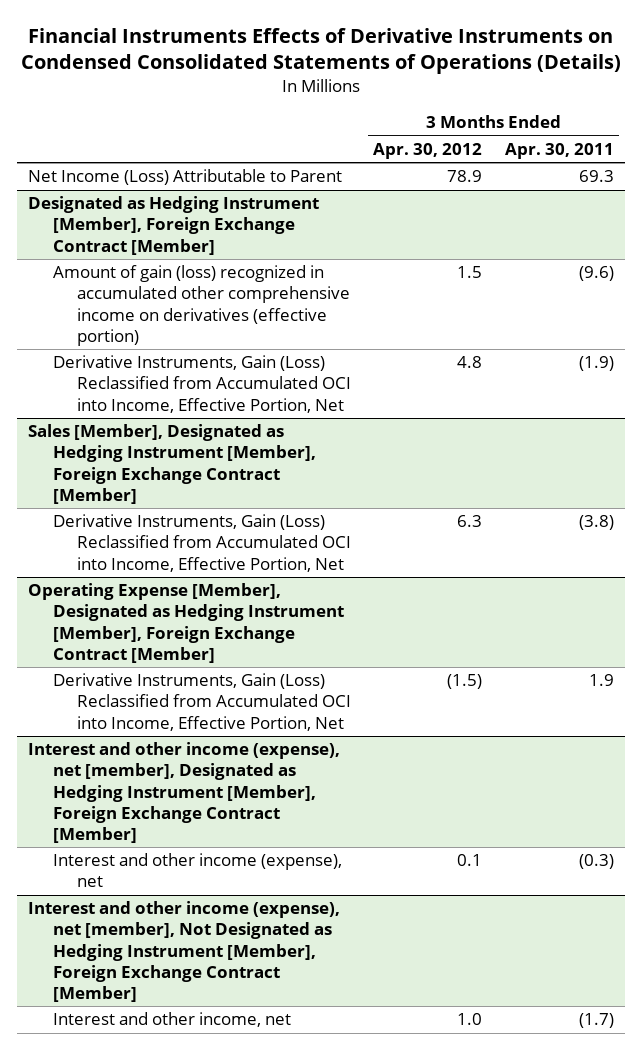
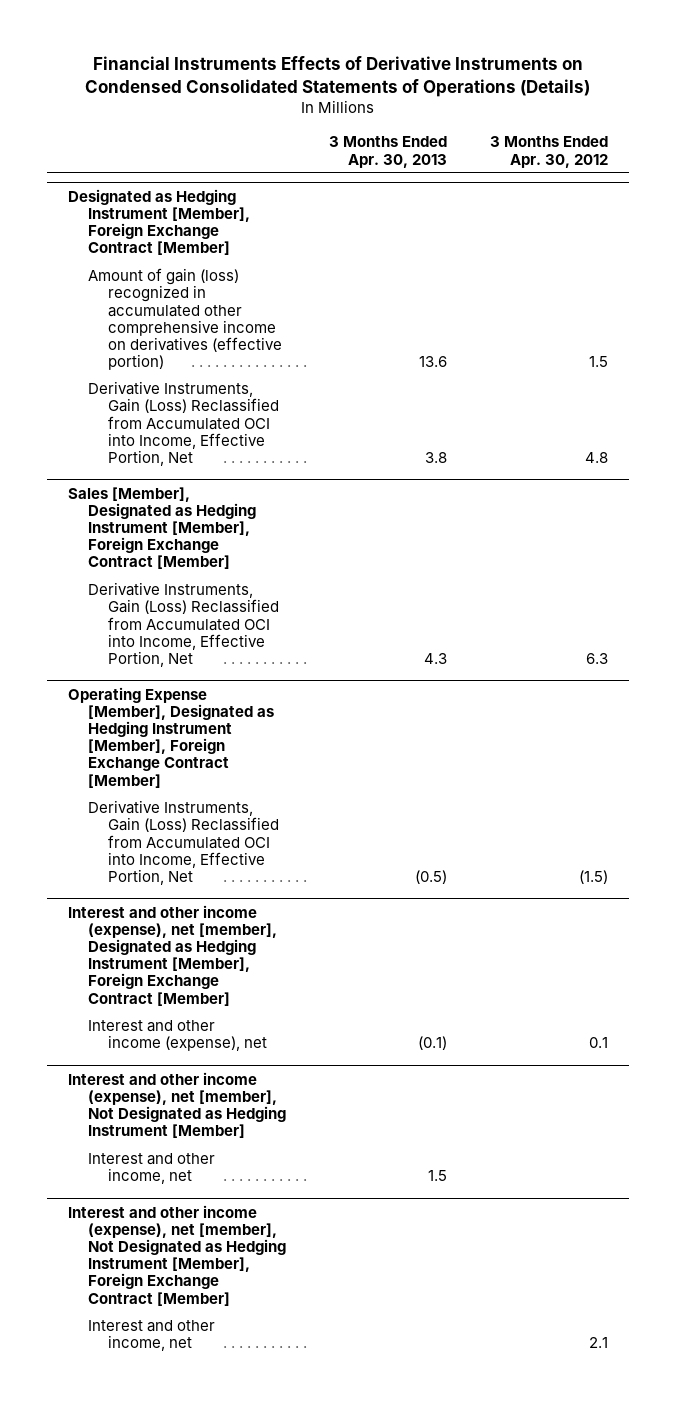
- | 3 Months Ended Apr. 30, 2012 | 3 Months Ended Apr. 30, 2011
+ | 3 Months Ended Apr. 30, 2013 | 3 Months Ended Apr. 30, 2012
- Net Income (Loss) Attributable to Parent | 78.9 | 69.3
+ Interest and other income (expense), net [member], Not Designated as Hedging Instrument [Member]
+ Interest and other income, net | 1.5 |
@ Interest and other income (expense), net [member], Not Designated as Hedging Instrument [Member], Foreign Exchange Contract [Member]
- Interest and other income, net | 1.0 | (1.7)
+ Interest and other income, net | | 2.1

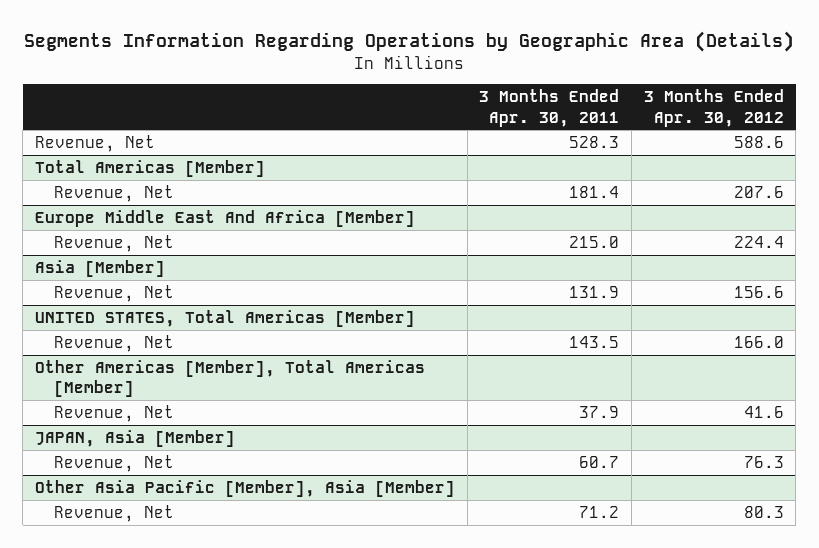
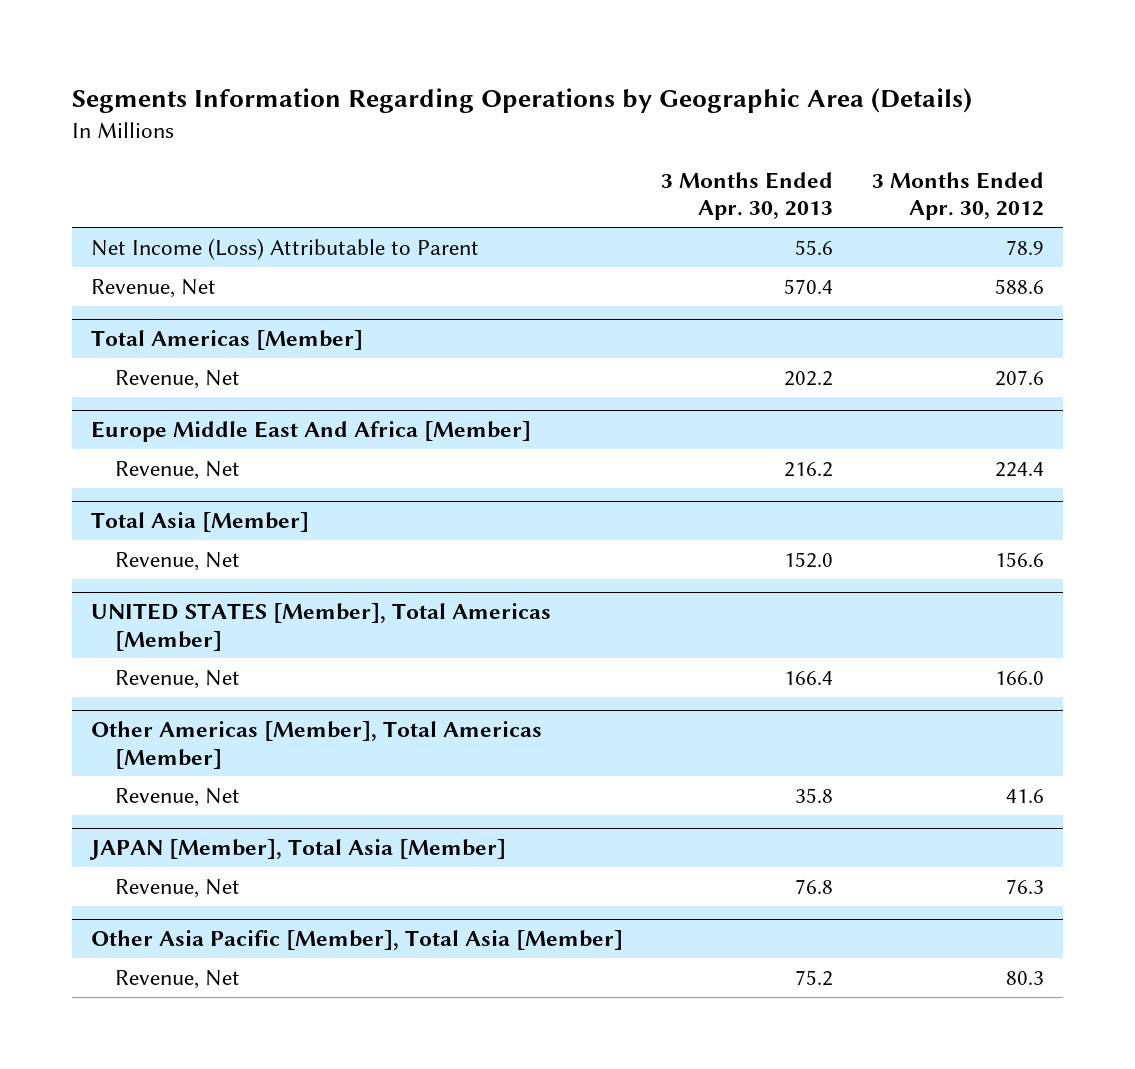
- | 3 Months Ended Apr. 30, 2011 | 3 Months Ended Apr. 30, 2012
+ | 3 Months Ended Apr. 30, 2013 | 3 Months Ended Apr. 30, 2012
+ Net Income (Loss) Attributable to Parent | 55.6 | 78.9
- Asia [Member]
+ Total Asia [Member]
- UNITED STATES, Total Americas [Member]
+ UNITED STATES [Member], Total Americas [Member]
- JAPAN, Asia [Member]
+ JAPAN [Member], Total Asia [Member]
- Other Asia Pacific [Member], Asia [Member]
+ Other Asia Pacific [Member], Total Asia [Member]

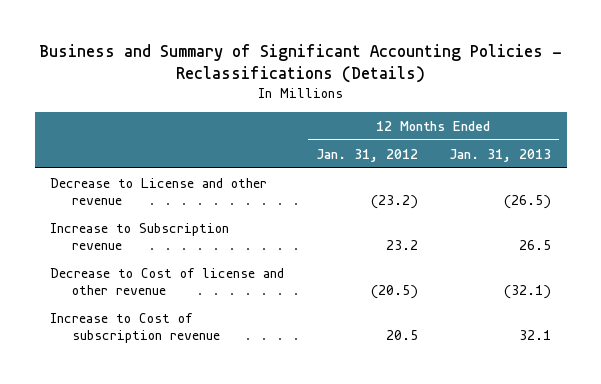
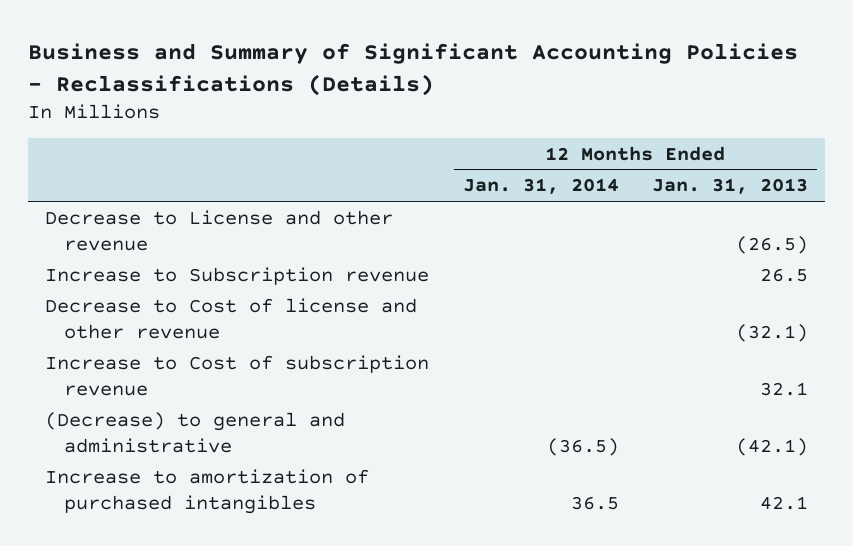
- | 12 Months Ended Jan. 31, 2012 | 12 Months Ended Jan. 31, 2013
+ | 12 Months Ended Jan. 31, 2014 | 12 Months Ended Jan. 31, 2013
+ (Decrease) to general and administrative | (36.5) | (42.1)
+ Increase to amortization of purchased intangibles | 36.5 | 42.1

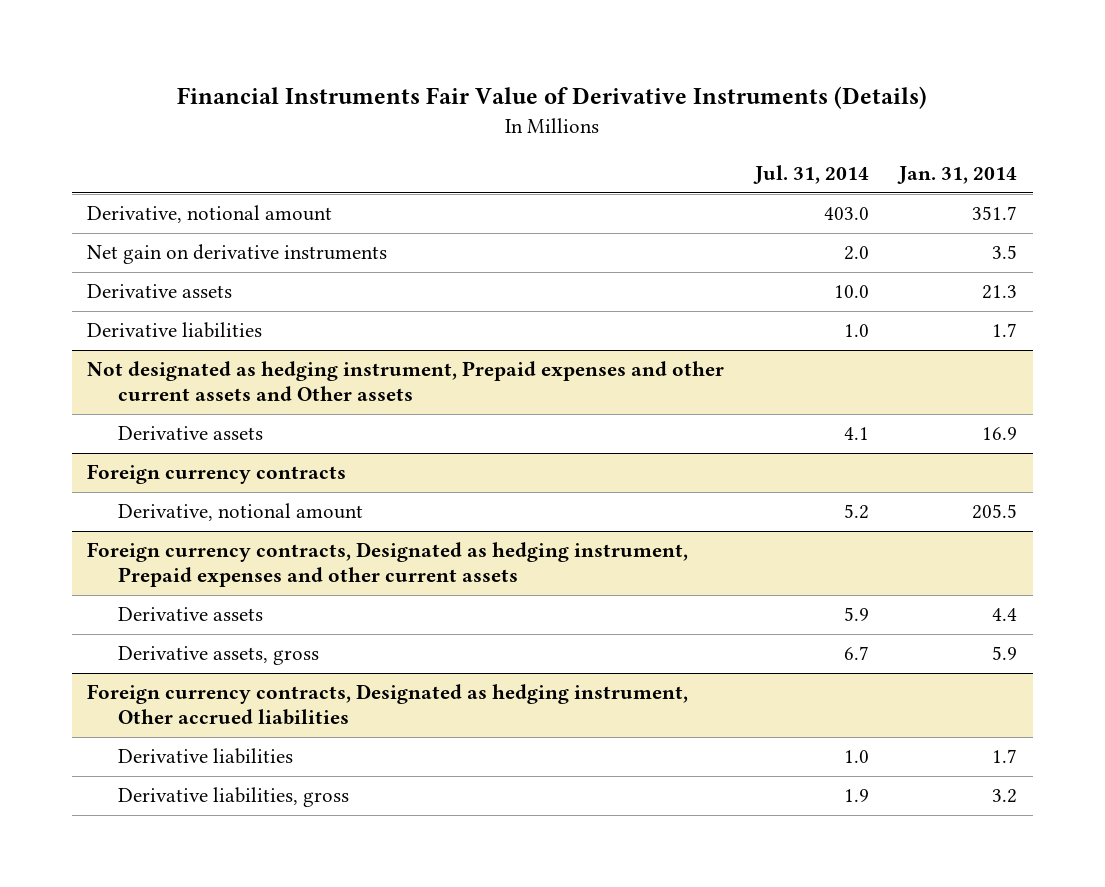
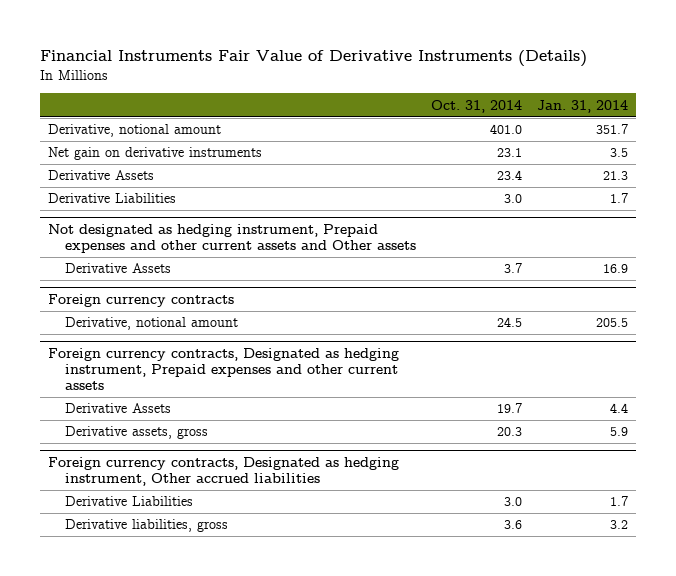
- | Jul. 31, 2014 | Jan. 31, 2014
+ | Oct. 31, 2014 | Jan. 31, 2014
- Derivative assets | 10.0 | 21.3
- Derivative liabilities | 1.0 | 1.7
+ Derivative Assets | 23.4 | 21.3
+ Derivative Liabilities | 3.0 | 1.7
@ Not designated as hedging instrument, Prepaid expenses and other current assets and Other assets
- Derivative assets | 4.1 | 16.9
+ Derivative Assets | 3.7 | 16.9
@ Foreign currency contracts, Designated as hedging instrument, Prepaid expenses and other current assets
- Derivative assets | 5.9 | 4.4
+ Derivative Assets | 19.7 | 4.4
@ Foreign currency contracts, Designated as hedging instrument, Other accrued liabilities
- Derivative liabilities | 1.0 | 1.7
+ Derivative Liabilities | 3.0 | 1.7

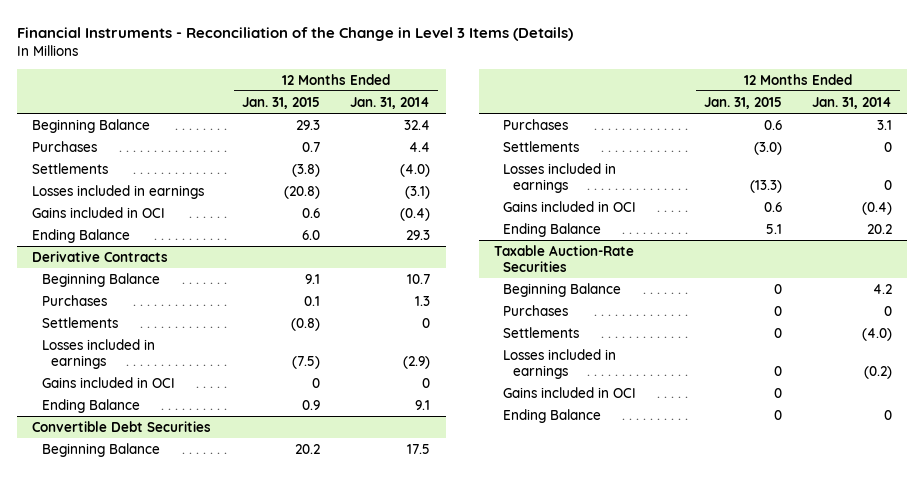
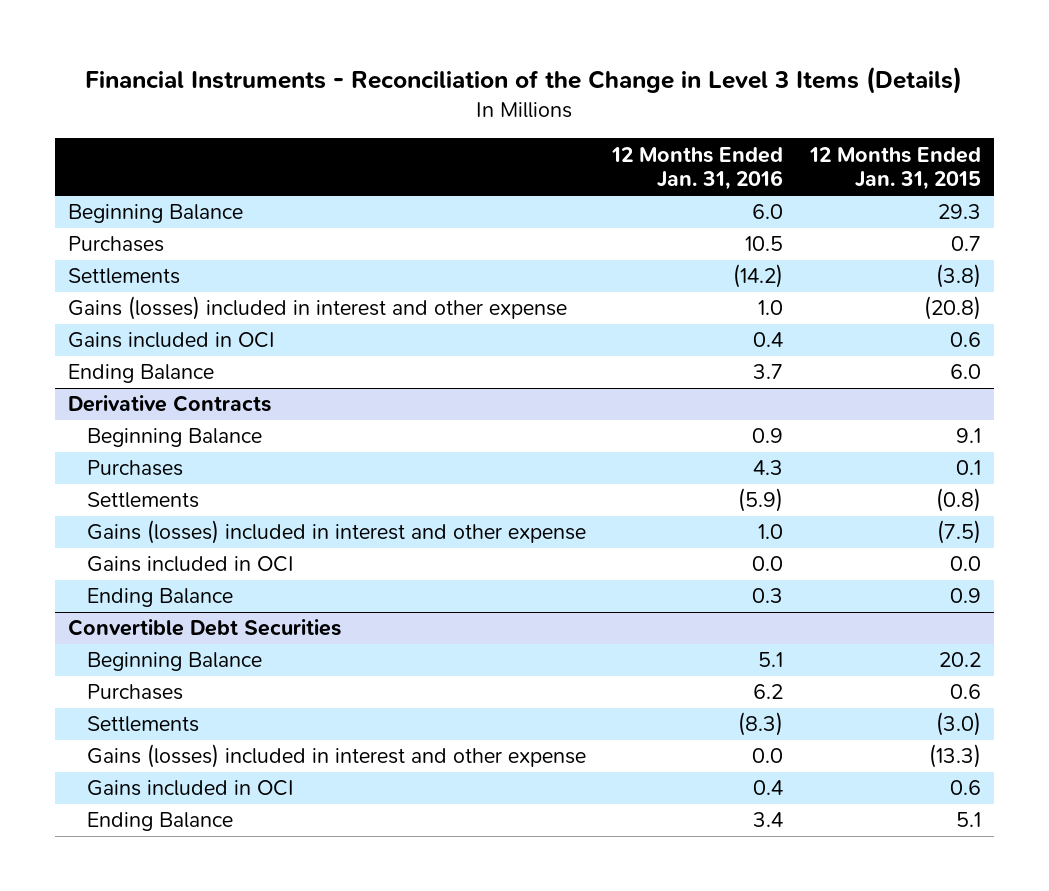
- | 12 Months Ended Jan. 31, 2015 | 12 Months Ended Jan. 31, 2014
+ | 12 Months Ended Jan. 31, 2016 | 12 Months Ended Jan. 31, 2015
- Losses included in earnings | (20.8) | (3.1)
+ Gains (losses) included in interest and other expense | 1.0 | (20.8)
@ Derivative Contracts
- Losses included in earnings | (7.5) | (2.9)
- Gains included in OCI | 0 | 0
+ Gains (losses) included in interest and other expense | 1.0 | (7.5)
+ Gains included in OCI | 0.0 | 0.0
@ Convertible Debt Securities
- Losses included in earnings | (13.3) | 0
+ Gains (losses) included in interest and other expense | 0.0 | (13.3)
- Taxable Auction-Rate Securities
- Beginning Balance | 0 | 4.2
- Purchases | 0 | 0
- Settlements | 0 | (4.0)
- Losses included in earnings | 0 | (0.2)
- Gains included in OCI | 0 |
- Ending Balance | 0 | 0

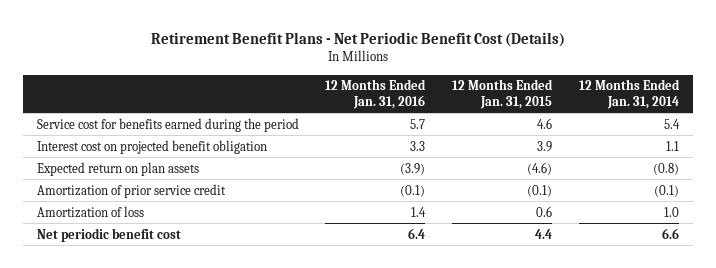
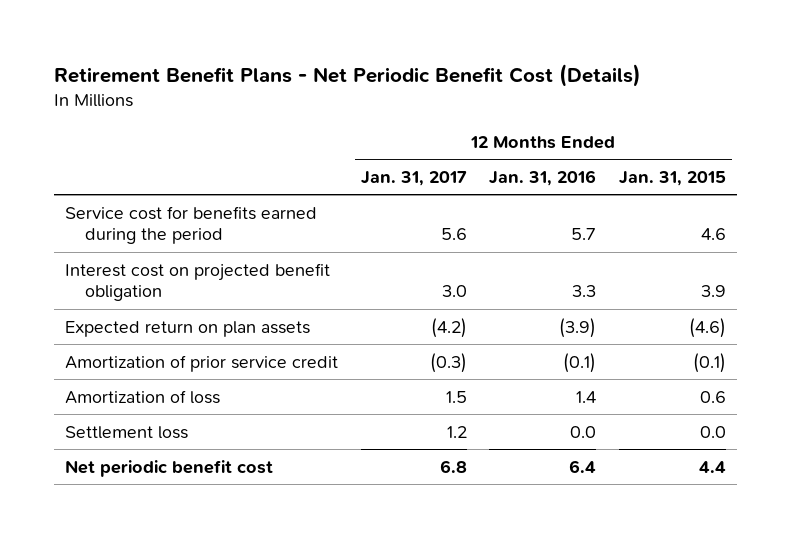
- | 12 Months Ended Jan. 31, 2016 | 12 Months Ended Jan. 31, 2015 | 12 Months Ended Jan. 31, 2014
+ | 12 Months Ended Jan. 31, 2017 | 12 Months Ended Jan. 31, 2016 | 12 Months Ended Jan. 31, 2015
+ Settlement loss | 1.2 | 0.0 | 0.0

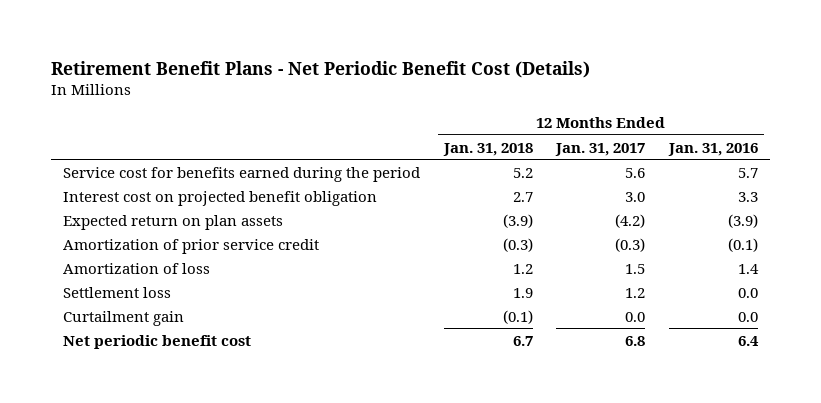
- | 12 Months Ended Jan. 31, 2017 | 12 Months Ended Jan. 31, 2016 | 12 Months Ended Jan. 31, 2015
+ | 12 Months Ended Jan. 31, 2018 | 12 Months Ended Jan. 31, 2017 | 12 Months Ended Jan. 31, 2016
+ Curtailment gain | (0.1) | 0.0 | 0.0

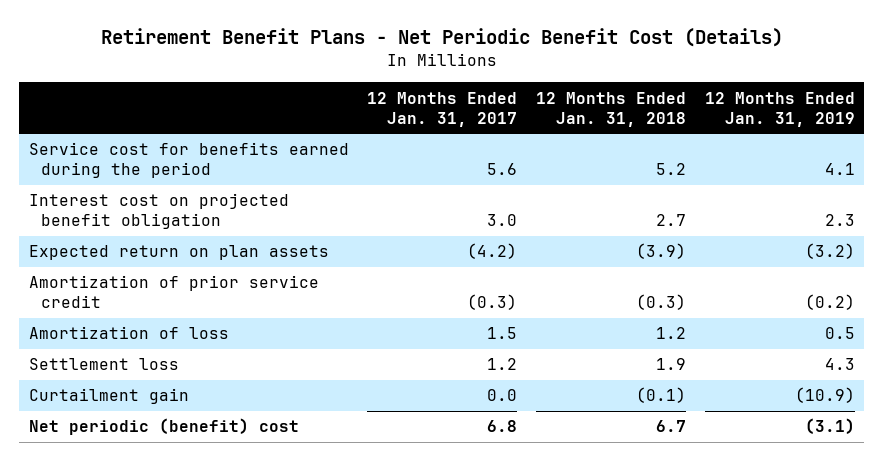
- | 12 Months Ended Jan. 31, 2018 | 12 Months Ended Jan. 31, 2017 | 12 Months Ended Jan. 31, 2016
+ | 12 Months Ended Jan. 31, 2017 | 12 Months Ended Jan. 31, 2018 | 12 Months Ended Jan. 31, 2019
- Net periodic benefit cost | 6.7 | 6.8 | 6.4
+ Net periodic (benefit) cost | 6.8 | 6.7 | (3.1)

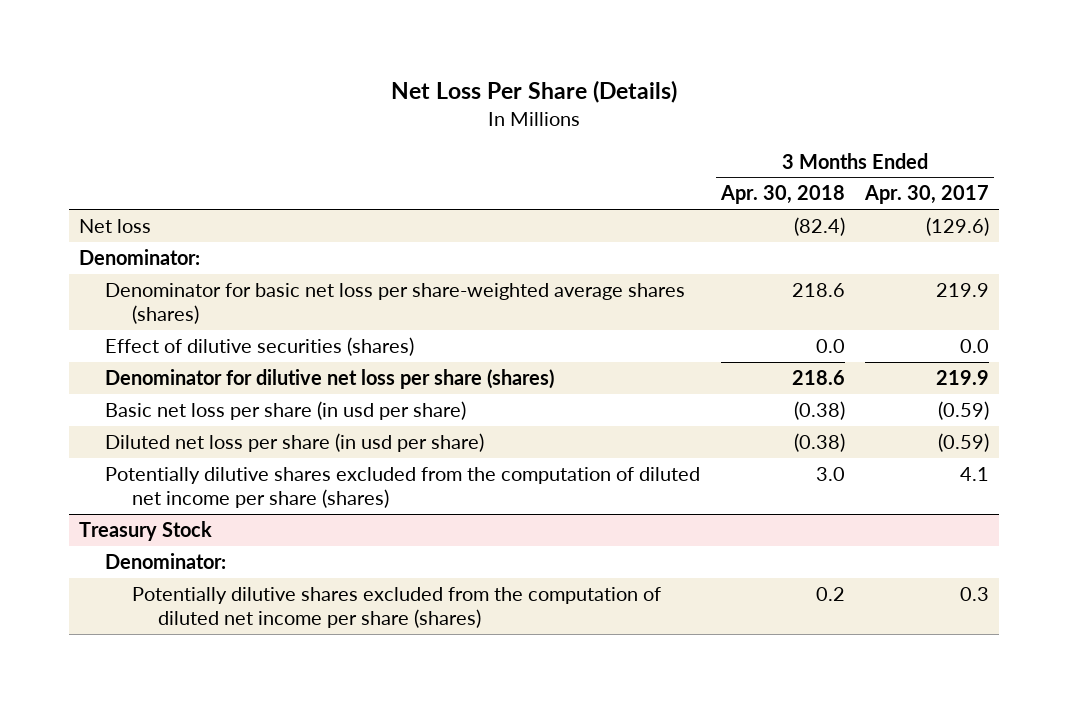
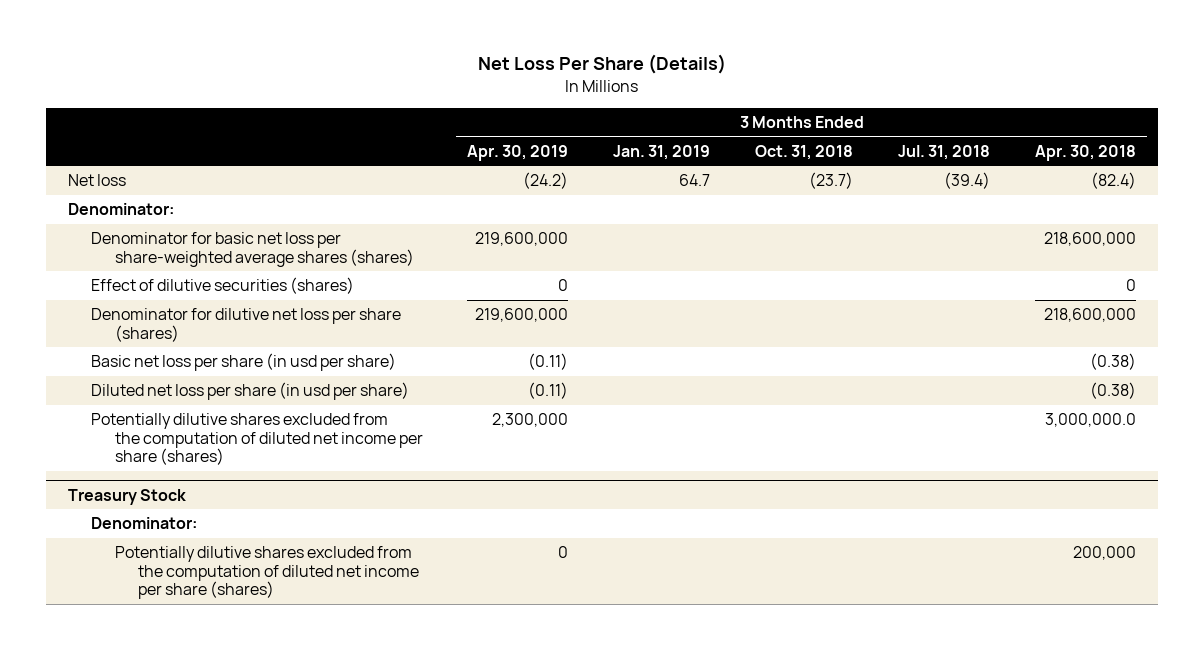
- | 3 Months Ended Apr. 30, 2018 | 3 Months Ended Apr. 30, 2017
+ | 3 Months Ended Apr. 30, 2019 | 3 Months Ended Jan. 31, 2019 | 3 Months Ended Oct. 31, 2018 | 3 Months Ended Jul. 31, 2018 | 3 Months Ended Apr. 30, 2018
- Denominator for basic net loss per share-weighted average shares (shares) | 218.6 | 219.9
- Effect of dilutive securities (shares) | 0.0 | 0.0
- Denominator for dilutive net loss per share (shares) | 218.6 | 219.9
+ Denominator for basic net loss per share-weighted average shares (shares) | 219,600,000 | | | | 218,600,000
+ Effect of dilutive securities (shares) | 0 | | | | 0
+ Denominator for dilutive net loss per share (shares) | 219,600,000 | | | | 218,600,000
- Potentially dilutive shares excluded from the computation of diluted net income per share (shares) | 3.0 | 4.1
+ Potentially dilutive shares excluded from the computation of diluted net income per share (shares) | 2,300,000 | | | | 3,000,000.0
@ Treasury Stock
- Potentially dilutive shares excluded from the computation of diluted net income per share (shares) | 0.2 | 0.3
+ Potentially dilutive shares excluded from the computation of diluted net income per share (shares) | 0 | | | | 200,000

